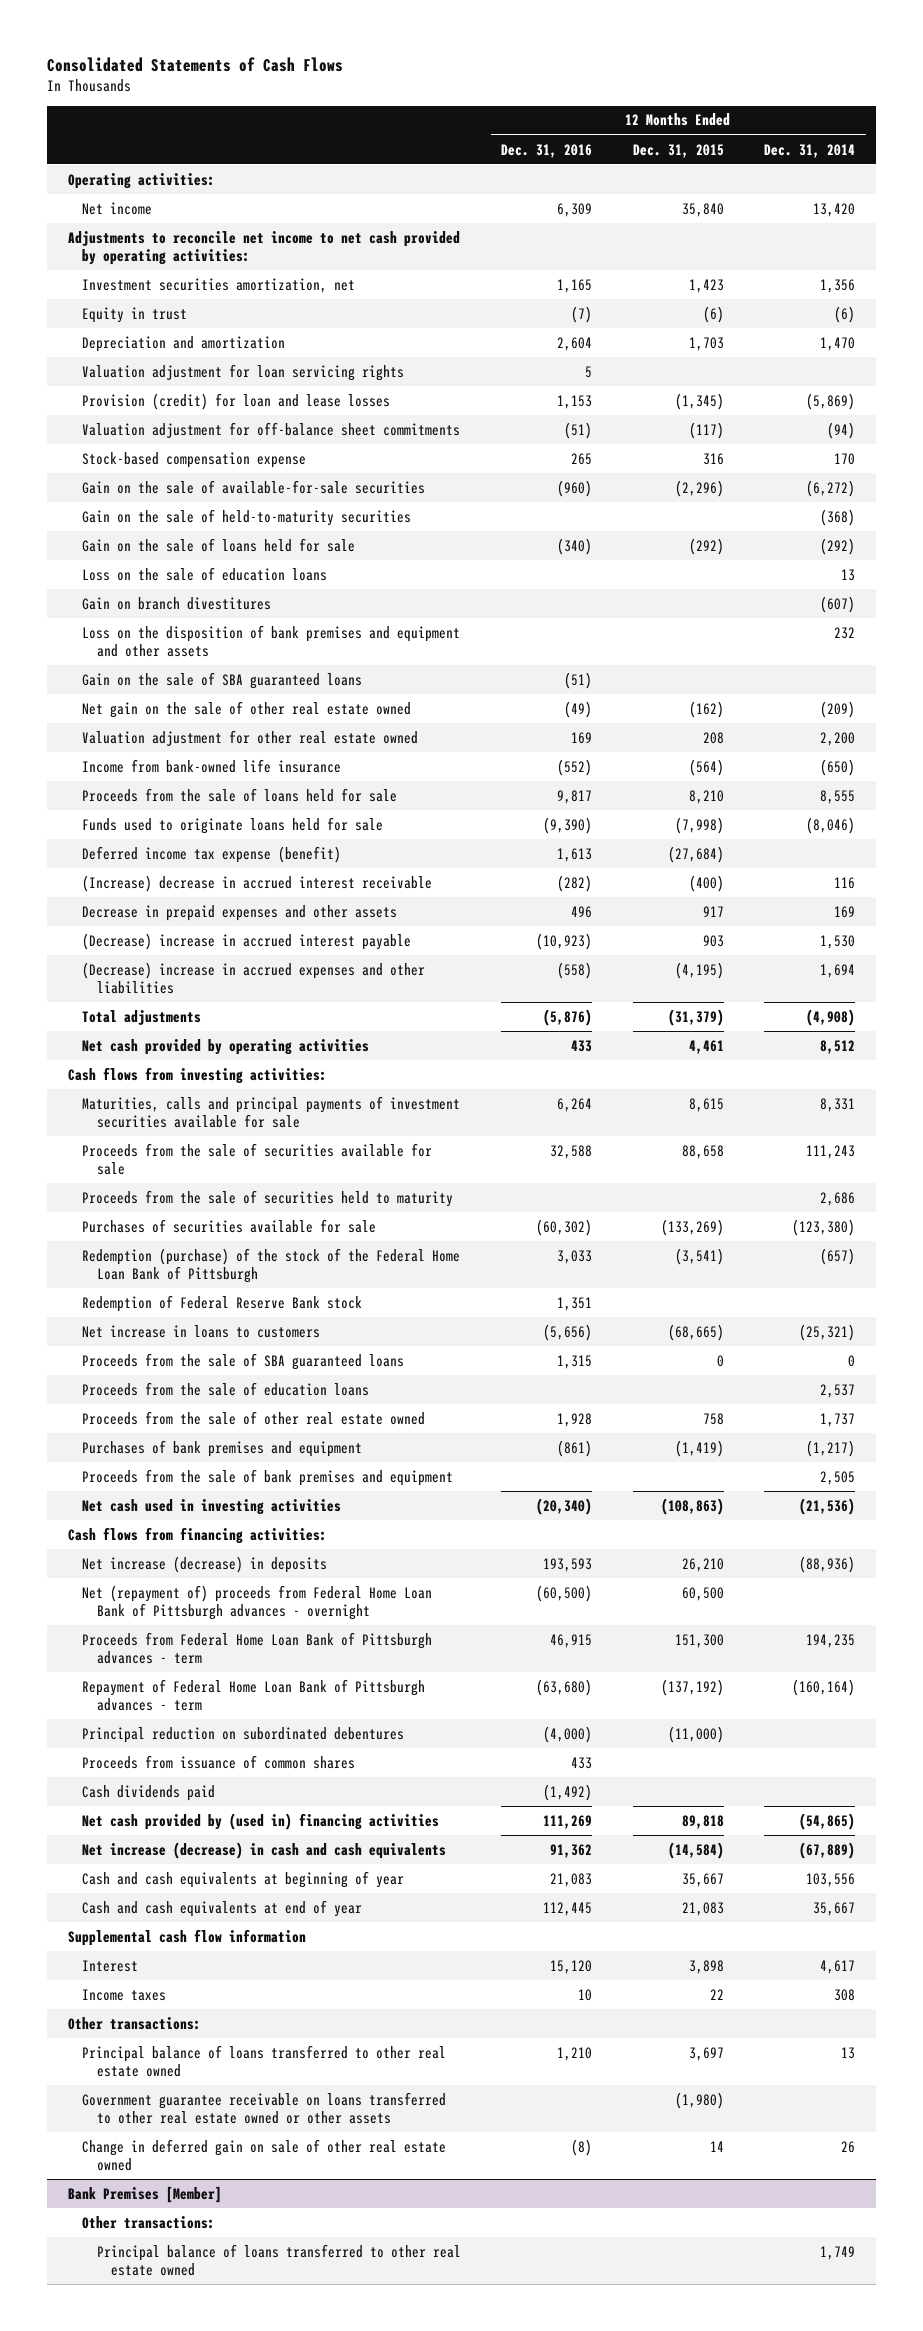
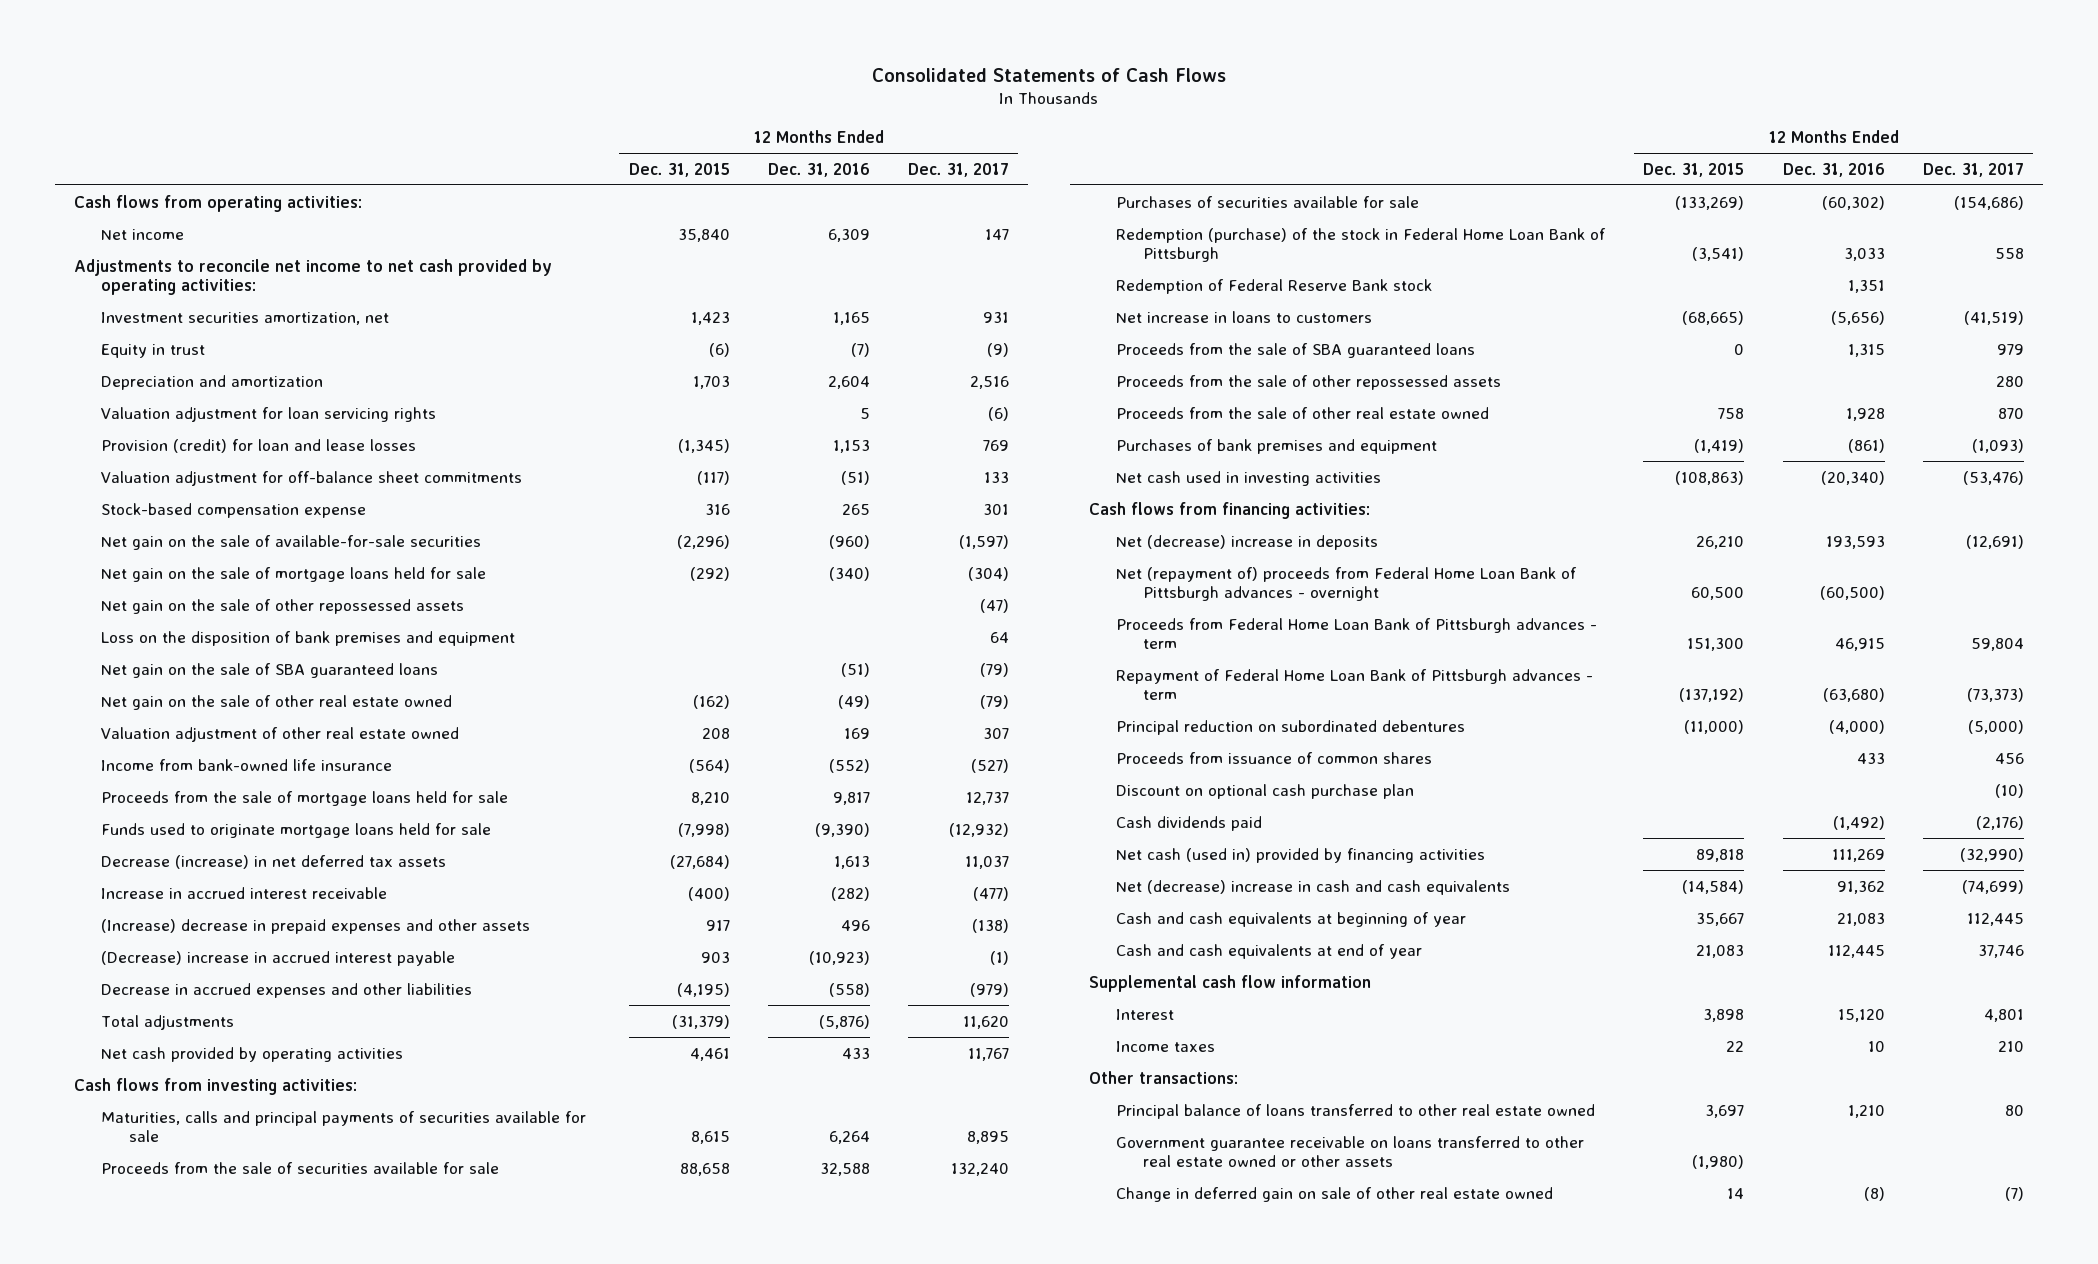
- | 12 Months Ended Dec. 31, 2016 | 12 Months Ended Dec. 31, 2015 | 12 Months Ended Dec. 31, 2014
+ | 12 Months Ended Dec. 31, 2015 | 12 Months Ended Dec. 31, 2016 | 12 Months Ended Dec. 31, 2017
- Operating activities:
+ Cash flows from operating activities:
- Gain on the sale of available-for-sale securities | (960) | (2,296) | (6,272)
- Gain on the sale of held-to-maturity securities | | | (368)
- Gain on the sale of loans held for sale | (340) | (292) | (292)
- Loss on the sale of education loans | | | 13
- Gain on branch divestitures | | | (607)
- Loss on the disposition of bank premises and equipment and other assets | | | 232
- Gain on the sale of SBA guaranteed loans | (51) | |
+ Net gain on the sale of available-for-sale securities | (2,296) | (960) | (1,597)
+ Net gain on the sale of mortgage loans held for sale | (292) | (340) | (304)
+ Net gain on the sale of other repossessed assets | | | (47)
+ Loss on the disposition of bank premises and equipment | | | 64
+ Net gain on the sale of SBA guaranteed loans | | (51) | (79)
- Valuation adjustment for other real estate owned | 169 | 208 | 2,200
+ Valuation adjustment of other real estate owned | 208 | 169 | 307
- Proceeds from the sale of loans held for sale | 9,817 | 8,210 | 8,555
- Funds used to originate loans held for sale | (9,390) | (7,998) | (8,046)
- Deferred income tax expense (benefit) | 1,613 | (27,684) |
- (Increase) decrease in accrued interest receivable | (282) | (400) | 116
- Decrease in prepaid expenses and other assets | 496 | 917 | 169
+ Proceeds from the sale of mortgage loans held for sale | 8,210 | 9,817 | 12,737
+ Funds used to originate mortgage loans held for sale | (7,998) | (9,390) | (12,932)
+ Decrease (increase) in net deferred tax assets | (27,684) | 1,613 | 11,037
+ Increase in accrued interest receivable | (400) | (282) | (477)
+ (Increase) decrease in prepaid expenses and other assets | 917 | 496 | (138)
- (Decrease) increase in accrued expenses and other liabilities | (558) | (4,195) | 1,694
+ Decrease in accrued expenses and other liabilities | (4,195) | (558) | (979)
- Maturities, calls and principal payments of investment securities available for sale | 6,264 | 8,615 | 8,331
+ Maturities, calls and principal payments of securities available for sale | 8,615 | 6,264 | 8,895
- Proceeds from the sale of securities held to maturity | | | 2,686
- Redemption (purchase) of the stock of the Federal Home Loan Bank of Pittsburgh | 3,033 | (3,541) | (657)
+ Redemption (purchase) of the stock in Federal Home Loan Bank of Pittsburgh | (3,541) | 3,033 | 558
- Proceeds from the sale of education loans | | | 2,537
+ Proceeds from the sale of other repossessed assets | | | 280
- Proceeds from the sale of bank premises and equipment | | | 2,505
- Net increase (decrease) in deposits | 193,593 | 26,210 | (88,936)
+ Net (decrease) increase in deposits | 26,210 | 193,593 | (12,691)
+ Discount on optional cash purchase plan | | | (10)
- Net cash provided by (used in) financing activities | 111,269 | 89,818 | (54,865)
- Net increase (decrease) in cash and cash equivalents | 91,362 | (14,584) | (67,889)
+ Net cash (used in) provided by financing activities | 89,818 | 111,269 | (32,990)
+ Net (decrease) increase in cash and cash equivalents | (14,584) | 91,362 | (74,699)
- Bank Premises [Member]
- Other transactions:
- Principal balance of loans transferred to other real estate owned | | | 1,749

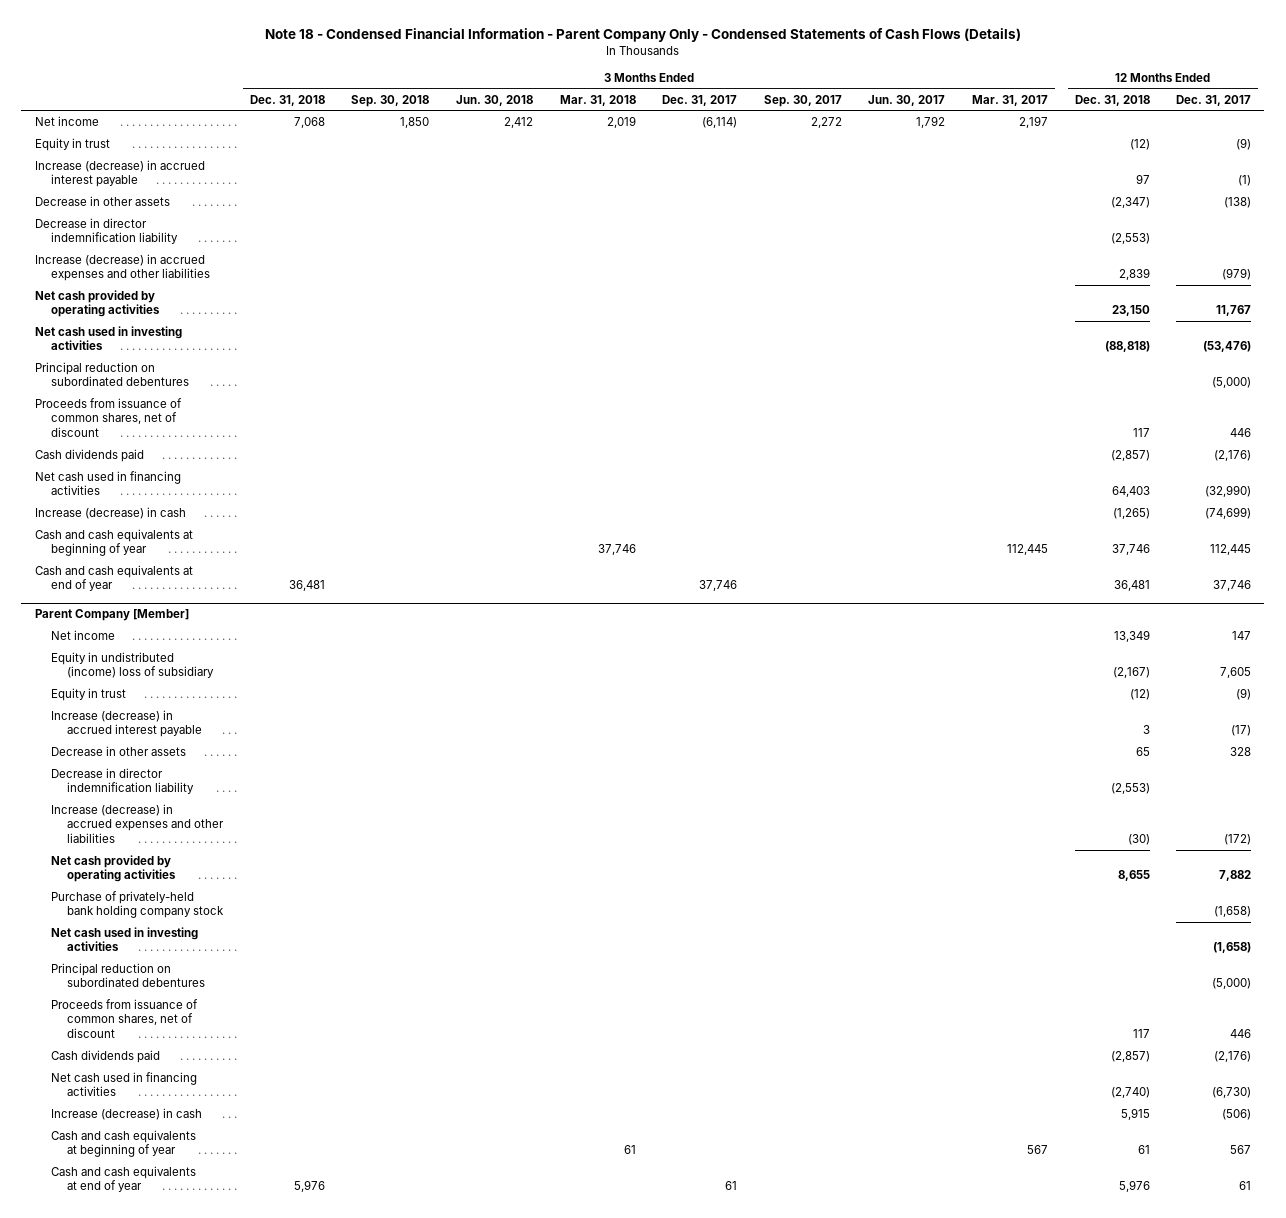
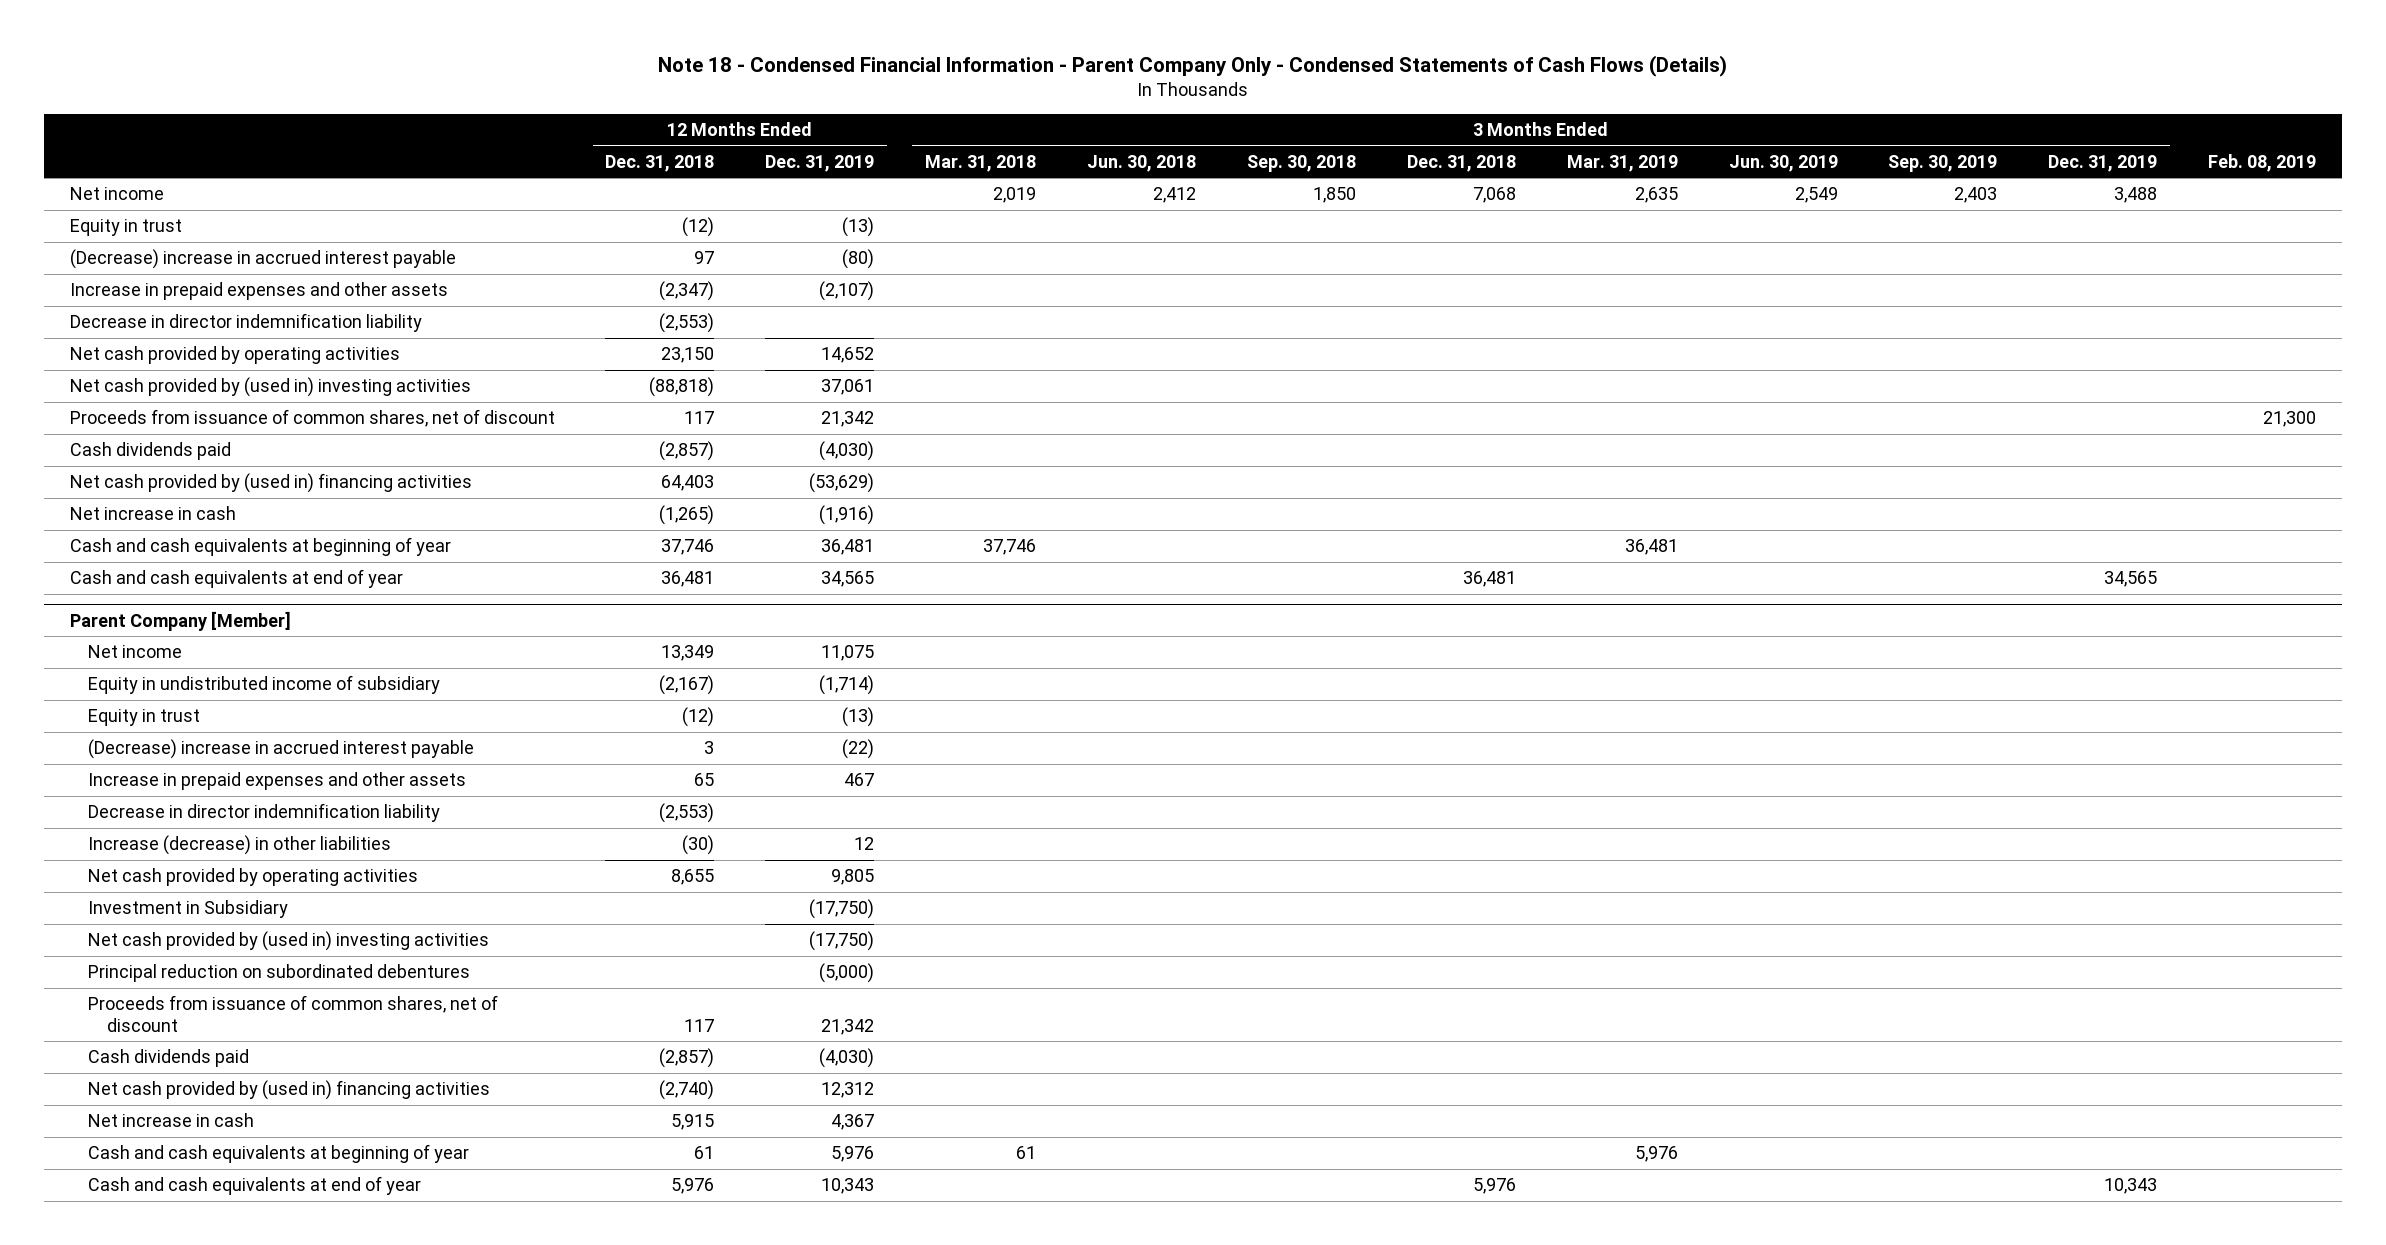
- | 3 Months Ended Dec. 31, 2018 | 3 Months Ended Sep. 30, 2018 | 3 Months Ended Jun. 30, 2018 | 3 Months Ended Mar. 31, 2018 | 3 Months Ended Dec. 31, 2017 | 3 Months Ended Sep. 30, 2017 | 3 Months Ended Jun. 30, 2017 | 3 Months Ended Mar. 31, 2017 | 12 Months Ended Dec. 31, 2018 | 12 Months Ended Dec. 31, 2017
+ | 12 Months Ended Dec. 31, 2018 | 12 Months Ended Dec. 31, 2019 | 3 Months Ended Mar. 31, 2018 | 3 Months Ended Jun. 30, 2018 | 3 Months Ended Sep. 30, 2018 | 3 Months Ended Dec. 31, 2018 | 3 Months Ended Mar. 31, 2019 | 3 Months Ended Jun. 30, 2019 | 3 Months Ended Sep. 30, 2019 | 3 Months Ended Dec. 31, 2019 | Feb. 08, 2019
- Increase (decrease) in accrued interest payable | | | | | | | | | 97 | (1)
- Decrease in other assets | | | | | | | | | (2,347) | (138)
+ (Decrease) increase in accrued interest payable | 97 | (80) | | | | | | | | |
+ Increase in prepaid expenses and other assets | (2,347) | (2,107) | | | | | | | | |
- Increase (decrease) in accrued expenses and other liabilities | | | | | | | | | 2,839 | (979)
- Net cash used in investing activities | | | | | | | | | (88,818) | (53,476)
- Principal reduction on subordinated debentures | | | | | | | | | | (5,000)
+ Net cash provided by (used in) investing activities | (88,818) | 37,061 | | | | | | | | |
- Net cash used in financing activities | | | | | | | | | 64,403 | (32,990)
- Increase (decrease) in cash | | | | | | | | | (1,265) | (74,699)
+ Net cash provided by (used in) financing activities | 64,403 | (53,629) | | | | | | | | |
+ Net increase in cash | (1,265) | (1,916) | | | | | | | | |
@ Parent Company [Member]
- Equity in undistributed (income) loss of subsidiary | | | | | | | | | (2,167) | 7,605
+ Equity in undistributed income of subsidiary | (2,167) | (1,714) | | | | | | | | |
- Increase (decrease) in accrued interest payable | | | | | | | | | 3 | (17)
- Decrease in other assets | | | | | | | | | 65 | 328
+ (Decrease) increase in accrued interest payable | 3 | (22) | | | | | | | | |
+ Increase in prepaid expenses and other assets | 65 | 467 | | | | | | | | |
- Increase (decrease) in accrued expenses and other liabilities | | | | | | | | | (30) | (172)
+ Increase (decrease) in other liabilities | (30) | 12 | | | | | | | | |
- Purchase of privately-held bank holding company stock | | | | | | | | | | (1,658)
- Net cash used in investing activities | | | | | | | | | | (1,658)
+ Investment in Subsidiary | | (17,750) | | | | | | | | |
+ Net cash provided by (used in) investing activities | | (17,750) | | | | | | | | |
- Net cash used in financing activities | | | | | | | | | (2,740) | (6,730)
- Increase (decrease) in cash | | | | | | | | | 5,915 | (506)
+ Net cash provided by (used in) financing activities | (2,740) | 12,312 | | | | | | | | |
+ Net increase in cash | 5,915 | 4,367 | | | | | | | | |

